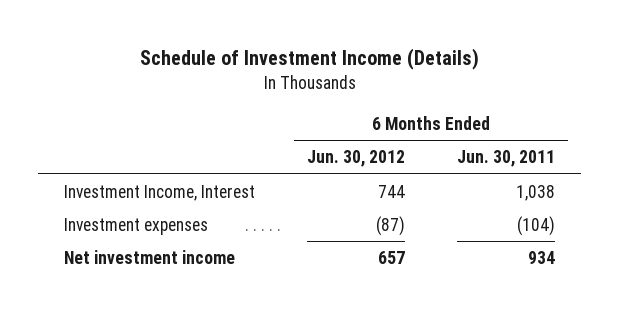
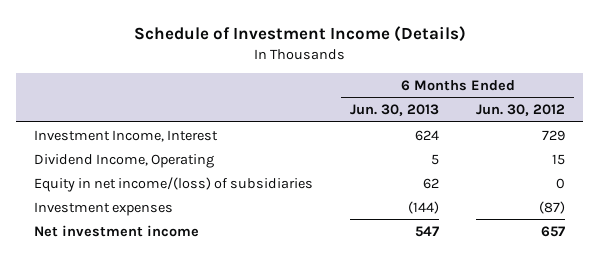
- | 6 Months Ended Jun. 30, 2012 | 6 Months Ended Jun. 30, 2011
+ | 6 Months Ended Jun. 30, 2013 | 6 Months Ended Jun. 30, 2012
- Investment Income, Interest | 744 | 1,038
+ Investment Income, Interest | 624 | 729
+ Dividend Income, Operating | 5 | 15
+ Equity in net income/(loss) of subsidiaries | 62 | 0

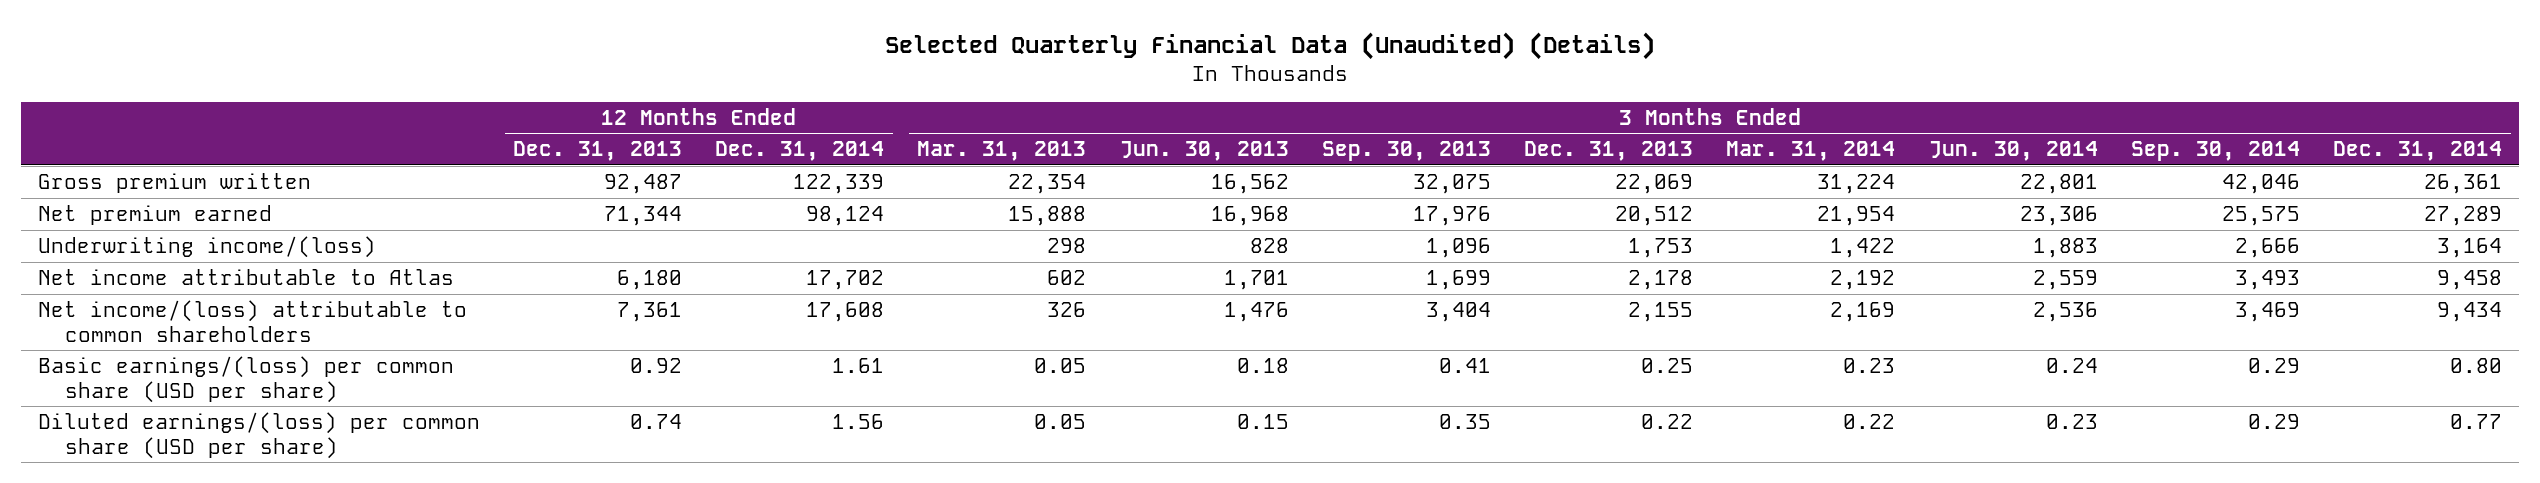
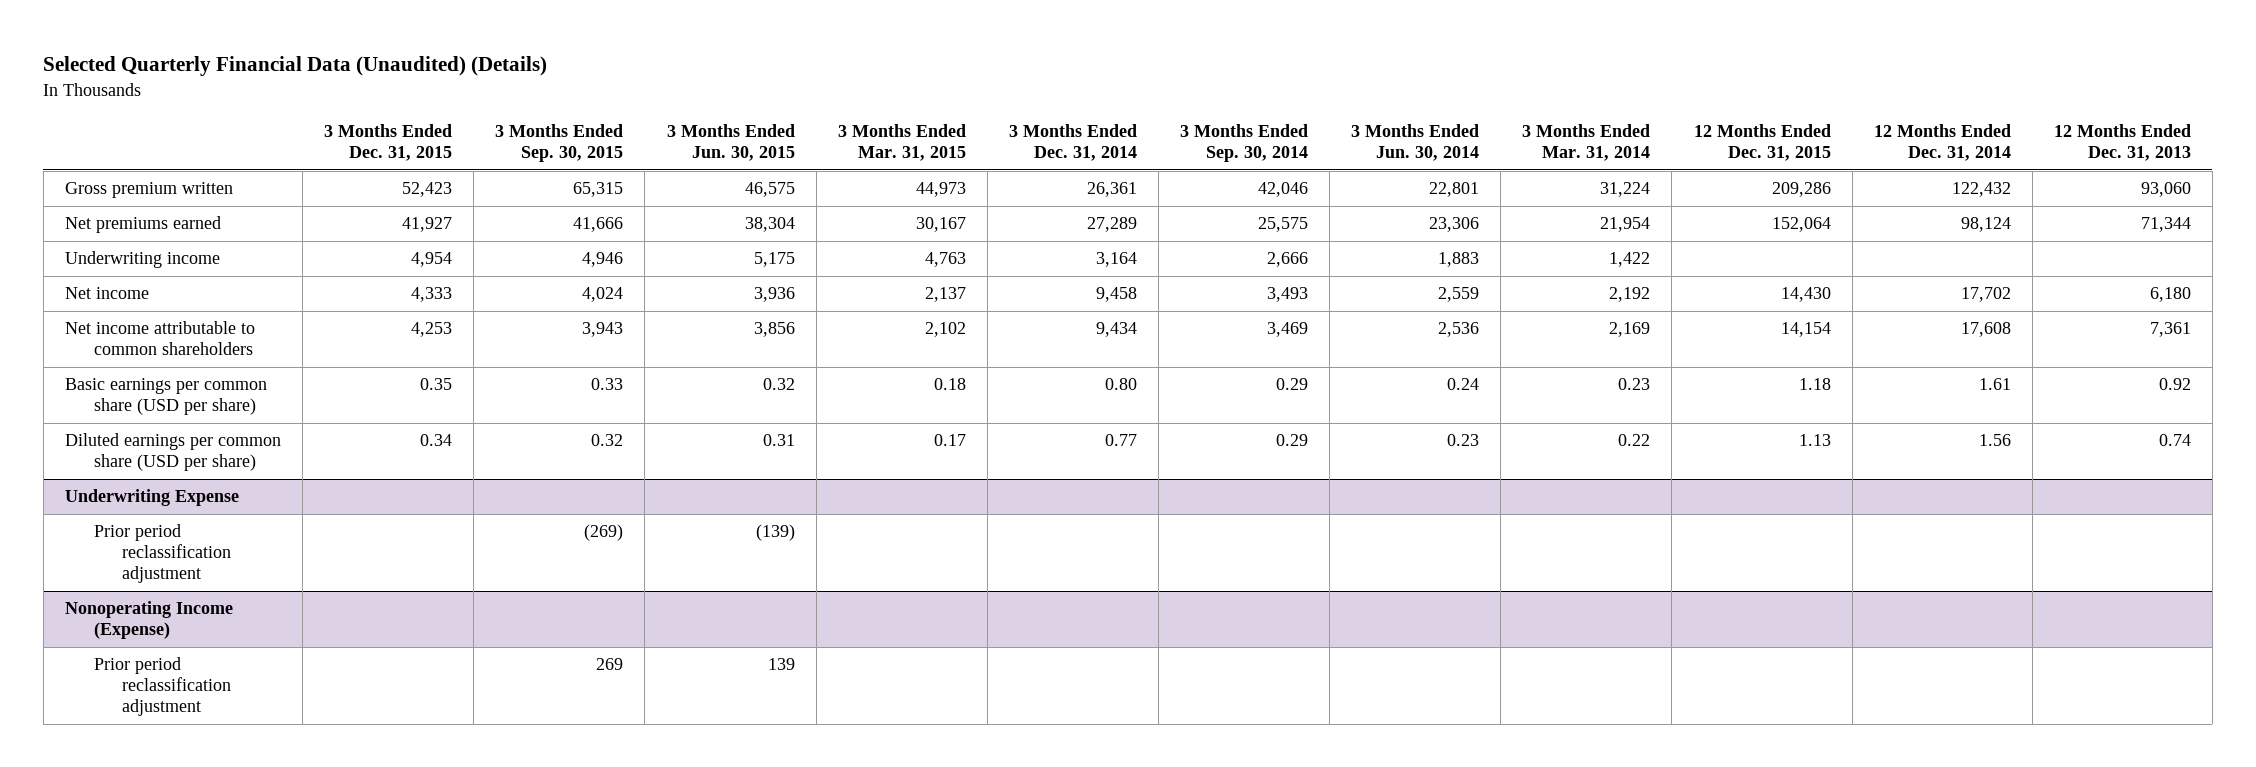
- | 12 Months Ended Dec. 31, 2013 | 12 Months Ended Dec. 31, 2014 | 3 Months Ended Mar. 31, 2013 | 3 Months Ended Jun. 30, 2013 | 3 Months Ended Sep. 30, 2013 | 3 Months Ended Dec. 31, 2013 | 3 Months Ended Mar. 31, 2014 | 3 Months Ended Jun. 30, 2014 | 3 Months Ended Sep. 30, 2014 | 3 Months Ended Dec. 31, 2014
+ | 3 Months Ended Dec. 31, 2015 | 3 Months Ended Sep. 30, 2015 | 3 Months Ended Jun. 30, 2015 | 3 Months Ended Mar. 31, 2015 | 3 Months Ended Dec. 31, 2014 | 3 Months Ended Sep. 30, 2014 | 3 Months Ended Jun. 30, 2014 | 3 Months Ended Mar. 31, 2014 | 12 Months Ended Dec. 31, 2015 | 12 Months Ended Dec. 31, 2014 | 12 Months Ended Dec. 31, 2013
- Gross premium written | 92,487 | 122,339 | 22,354 | 16,562 | 32,075 | 22,069 | 31,224 | 22,801 | 42,046 | 26,361
- Net premium earned | 71,344 | 98,124 | 15,888 | 16,968 | 17,976 | 20,512 | 21,954 | 23,306 | 25,575 | 27,289
- Underwriting income/(loss) | | | 298 | 828 | 1,096 | 1,753 | 1,422 | 1,883 | 2,666 | 3,164
- Net income attributable to Atlas | 6,180 | 17,702 | 602 | 1,701 | 1,699 | 2,178 | 2,192 | 2,559 | 3,493 | 9,458
- Net income/(loss) attributable to common shareholders | 7,361 | 17,608 | 326 | 1,476 | 3,404 | 2,155 | 2,169 | 2,536 | 3,469 | 9,434
- Basic earnings/(loss) per common share (USD per share) | 0.92 | 1.61 | 0.05 | 0.18 | 0.41 | 0.25 | 0.23 | 0.24 | 0.29 | 0.80
- Diluted earnings/(loss) per common share (USD per share) | 0.74 | 1.56 | 0.05 | 0.15 | 0.35 | 0.22 | 0.22 | 0.23 | 0.29 | 0.77
+ Gross premium written | 52,423 | 65,315 | 46,575 | 44,973 | 26,361 | 42,046 | 22,801 | 31,224 | 209,286 | 122,432 | 93,060
+ Net premiums earned | 41,927 | 41,666 | 38,304 | 30,167 | 27,289 | 25,575 | 23,306 | 21,954 | 152,064 | 98,124 | 71,344
+ Underwriting income | 4,954 | 4,946 | 5,175 | 4,763 | 3,164 | 2,666 | 1,883 | 1,422 | | |
+ Net income | 4,333 | 4,024 | 3,936 | 2,137 | 9,458 | 3,493 | 2,559 | 2,192 | 14,430 | 17,702 | 6,180
+ Net income attributable to common shareholders | 4,253 | 3,943 | 3,856 | 2,102 | 9,434 | 3,469 | 2,536 | 2,169 | 14,154 | 17,608 | 7,361
+ Basic earnings per common share (USD per share) | 0.35 | 0.33 | 0.32 | 0.18 | 0.80 | 0.29 | 0.24 | 0.23 | 1.18 | 1.61 | 0.92
+ Diluted earnings per common share (USD per share) | 0.34 | 0.32 | 0.31 | 0.17 | 0.77 | 0.29 | 0.23 | 0.22 | 1.13 | 1.56 | 0.74
+ Underwriting Expense
+ Prior period reclassification adjustment | | (269) | (139) | | | | | | | |
+ Nonoperating Income (Expense)
+ Prior period reclassification adjustment | | 269 | 139 | | | | | | | |

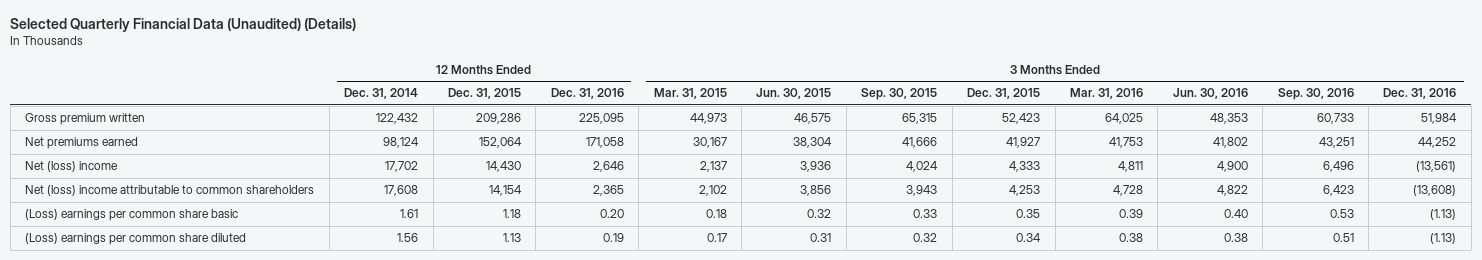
- | 3 Months Ended Dec. 31, 2015 | 3 Months Ended Sep. 30, 2015 | 3 Months Ended Jun. 30, 2015 | 3 Months Ended Mar. 31, 2015 | 3 Months Ended Dec. 31, 2014 | 3 Months Ended Sep. 30, 2014 | 3 Months Ended Jun. 30, 2014 | 3 Months Ended Mar. 31, 2014 | 12 Months Ended Dec. 31, 2015 | 12 Months Ended Dec. 31, 2014 | 12 Months Ended Dec. 31, 2013
+ | 12 Months Ended Dec. 31, 2014 | 12 Months Ended Dec. 31, 2015 | 12 Months Ended Dec. 31, 2016 | 3 Months Ended Mar. 31, 2015 | 3 Months Ended Jun. 30, 2015 | 3 Months Ended Sep. 30, 2015 | 3 Months Ended Dec. 31, 2015 | 3 Months Ended Mar. 31, 2016 | 3 Months Ended Jun. 30, 2016 | 3 Months Ended Sep. 30, 2016 | 3 Months Ended Dec. 31, 2016
- Underwriting income | 4,954 | 4,946 | 5,175 | 4,763 | 3,164 | 2,666 | 1,883 | 1,422 | | |
- Net income | 4,333 | 4,024 | 3,936 | 2,137 | 9,458 | 3,493 | 2,559 | 2,192 | 14,430 | 17,702 | 6,180
- Net income attributable to common shareholders | 4,253 | 3,943 | 3,856 | 2,102 | 9,434 | 3,469 | 2,536 | 2,169 | 14,154 | 17,608 | 7,361
- Basic earnings per common share (USD per share) | 0.35 | 0.33 | 0.32 | 0.18 | 0.80 | 0.29 | 0.24 | 0.23 | 1.18 | 1.61 | 0.92
- Diluted earnings per common share (USD per share) | 0.34 | 0.32 | 0.31 | 0.17 | 0.77 | 0.29 | 0.23 | 0.22 | 1.13 | 1.56 | 0.74
- Underwriting Expense
- Prior period reclassification adjustment | | (269) | (139) | | | | | | | |
- Nonoperating Income (Expense)
- Prior period reclassification adjustment | | 269 | 139 | | | | | | | |
+ Net (loss) income | 17,702 | 14,430 | 2,646 | 2,137 | 3,936 | 4,024 | 4,333 | 4,811 | 4,900 | 6,496 | (13,561)
+ Net (loss) income attributable to common shareholders | 17,608 | 14,154 | 2,365 | 2,102 | 3,856 | 3,943 | 4,253 | 4,728 | 4,822 | 6,423 | (13,608)
+ (Loss) earnings per common share basic | 1.61 | 1.18 | 0.20 | 0.18 | 0.32 | 0.33 | 0.35 | 0.39 | 0.40 | 0.53 | (1.13)
+ (Loss) earnings per common share diluted | 1.56 | 1.13 | 0.19 | 0.17 | 0.31 | 0.32 | 0.34 | 0.38 | 0.38 | 0.51 | (1.13)

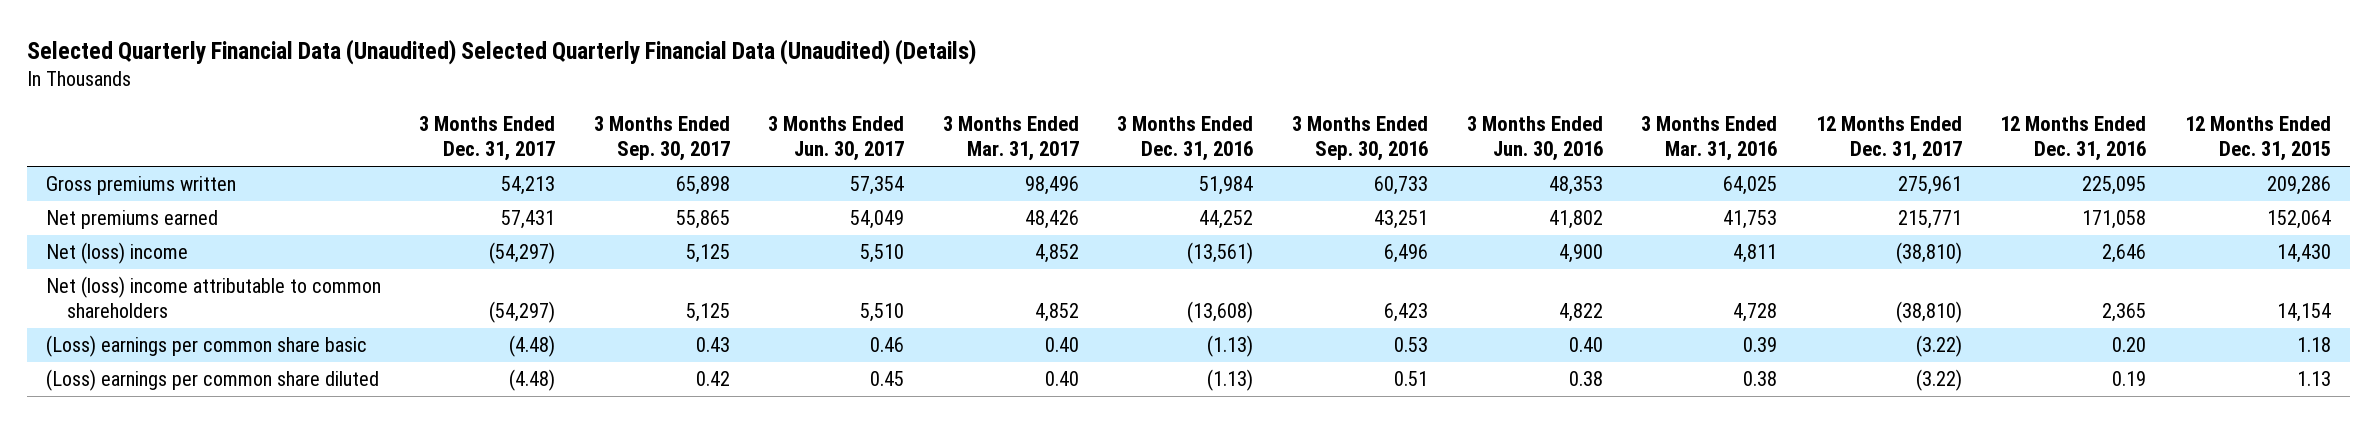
- Selected Quarterly Financial Data (Unaudited) (Details)
+ Selected Quarterly Financial Data (Unaudited) Selected Quarterly Financial Data (Unaudited) (Details)
- | 12 Months Ended Dec. 31, 2014 | 12 Months Ended Dec. 31, 2015 | 12 Months Ended Dec. 31, 2016 | 3 Months Ended Mar. 31, 2015 | 3 Months Ended Jun. 30, 2015 | 3 Months Ended Sep. 30, 2015 | 3 Months Ended Dec. 31, 2015 | 3 Months Ended Mar. 31, 2016 | 3 Months Ended Jun. 30, 2016 | 3 Months Ended Sep. 30, 2016 | 3 Months Ended Dec. 31, 2016
+ | 3 Months Ended Dec. 31, 2017 | 3 Months Ended Sep. 30, 2017 | 3 Months Ended Jun. 30, 2017 | 3 Months Ended Mar. 31, 2017 | 3 Months Ended Dec. 31, 2016 | 3 Months Ended Sep. 30, 2016 | 3 Months Ended Jun. 30, 2016 | 3 Months Ended Mar. 31, 2016 | 12 Months Ended Dec. 31, 2017 | 12 Months Ended Dec. 31, 2016 | 12 Months Ended Dec. 31, 2015
- Gross premium written | 122,432 | 209,286 | 225,095 | 44,973 | 46,575 | 65,315 | 52,423 | 64,025 | 48,353 | 60,733 | 51,984
+ Gross premiums written | 54,213 | 65,898 | 57,354 | 98,496 | 51,984 | 60,733 | 48,353 | 64,025 | 275,961 | 225,095 | 209,286

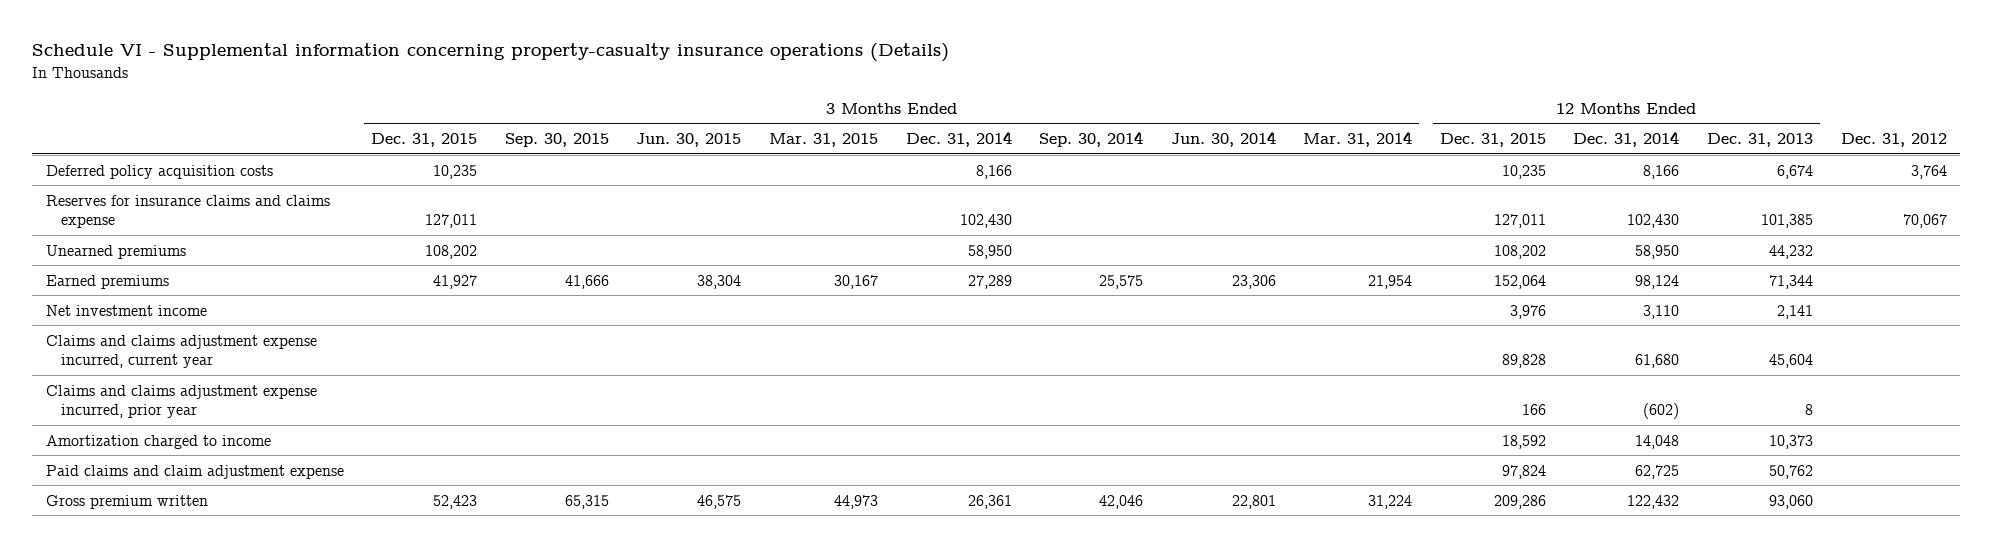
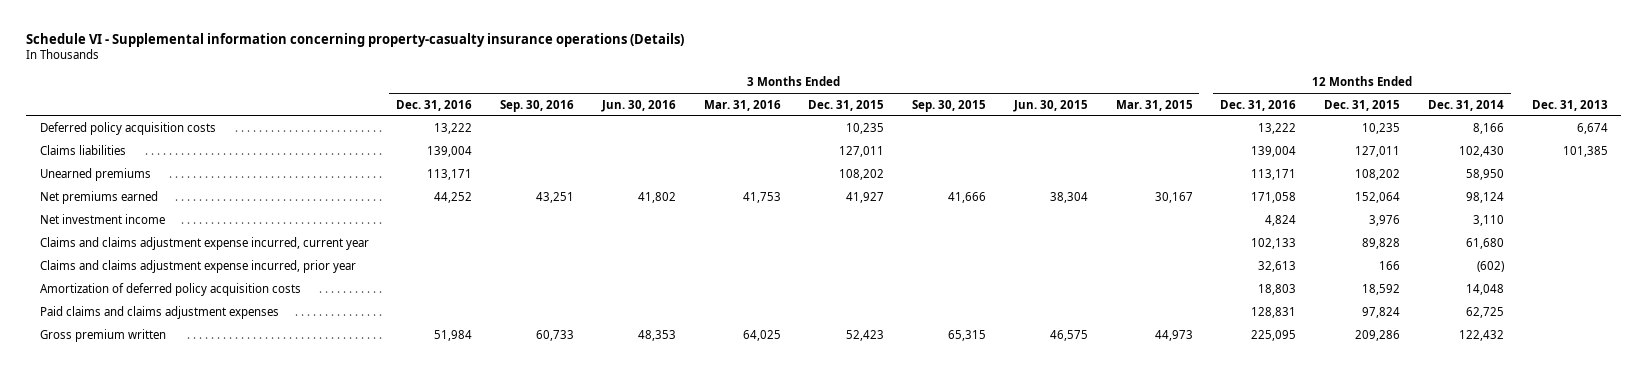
- | 3 Months Ended Dec. 31, 2015 | 3 Months Ended Sep. 30, 2015 | 3 Months Ended Jun. 30, 2015 | 3 Months Ended Mar. 31, 2015 | 3 Months Ended Dec. 31, 2014 | 3 Months Ended Sep. 30, 2014 | 3 Months Ended Jun. 30, 2014 | 3 Months Ended Mar. 31, 2014 | 12 Months Ended Dec. 31, 2015 | 12 Months Ended Dec. 31, 2014 | 12 Months Ended Dec. 31, 2013 | Dec. 31, 2012
+ | 3 Months Ended Dec. 31, 2016 | 3 Months Ended Sep. 30, 2016 | 3 Months Ended Jun. 30, 2016 | 3 Months Ended Mar. 31, 2016 | 3 Months Ended Dec. 31, 2015 | 3 Months Ended Sep. 30, 2015 | 3 Months Ended Jun. 30, 2015 | 3 Months Ended Mar. 31, 2015 | 12 Months Ended Dec. 31, 2016 | 12 Months Ended Dec. 31, 2015 | 12 Months Ended Dec. 31, 2014 | Dec. 31, 2013
- Reserves for insurance claims and claims expense | 127,011 | | | | 102,430 | | | | 127,011 | 102,430 | 101,385 | 70,067
+ Claims liabilities | 139,004 | | | | 127,011 | | | | 139,004 | 127,011 | 102,430 | 101,385
- Earned premiums | 41,927 | 41,666 | 38,304 | 30,167 | 27,289 | 25,575 | 23,306 | 21,954 | 152,064 | 98,124 | 71,344 |
+ Net premiums earned | 44,252 | 43,251 | 41,802 | 41,753 | 41,927 | 41,666 | 38,304 | 30,167 | 171,058 | 152,064 | 98,124 |
- Amortization charged to income | | | | | | | | | 18,592 | 14,048 | 10,373 |
- Paid claims and claim adjustment expense | | | | | | | | | 97,824 | 62,725 | 50,762 |
+ Amortization of deferred policy acquisition costs | | | | | | | | | 18,803 | 18,592 | 14,048 |
+ Paid claims and claims adjustment expenses | | | | | | | | | 128,831 | 97,824 | 62,725 |

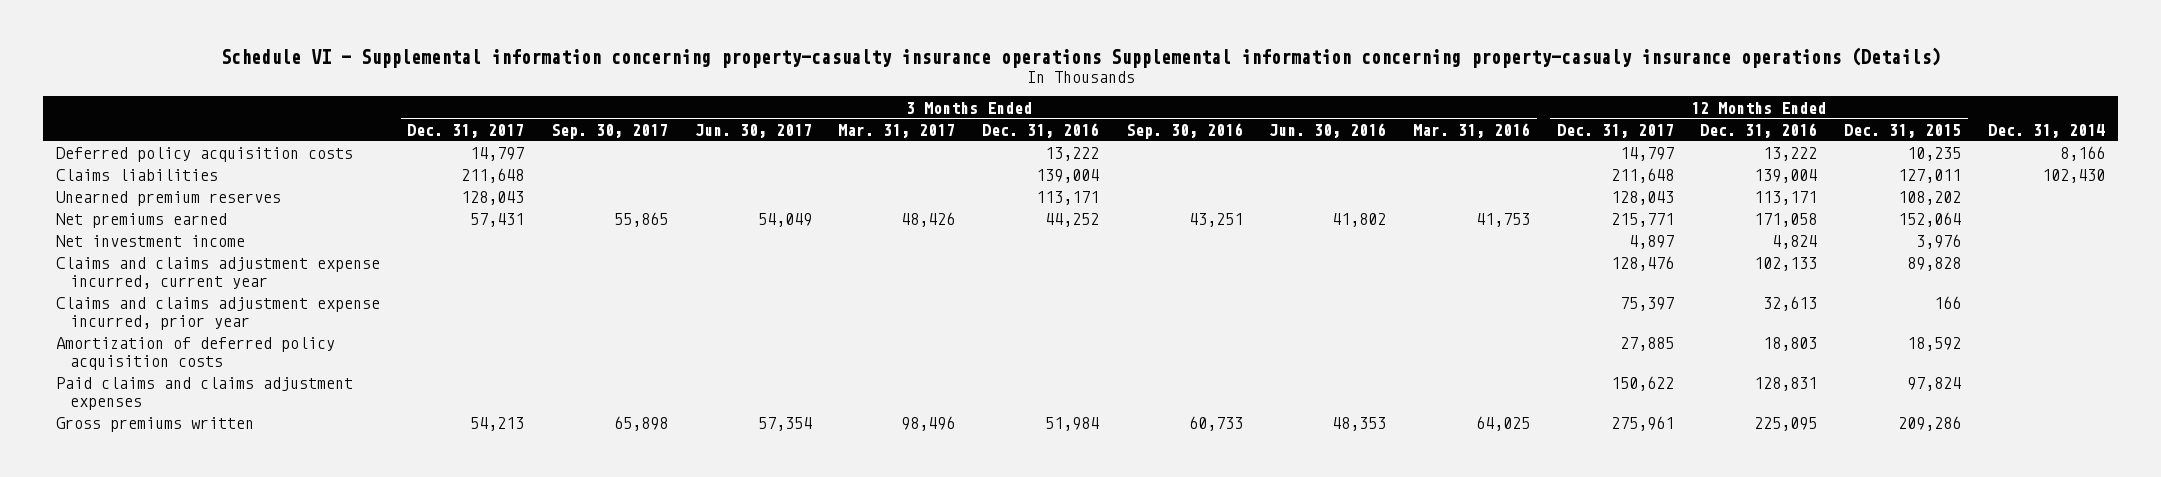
- Schedule VI - Supplemental information concerning property-casualty insurance operations (Details)
+ Schedule VI - Supplemental information concerning property-casualty insurance operations Supplemental information concerning property-casualy insurance operations (Details)
- | 3 Months Ended Dec. 31, 2016 | 3 Months Ended Sep. 30, 2016 | 3 Months Ended Jun. 30, 2016 | 3 Months Ended Mar. 31, 2016 | 3 Months Ended Dec. 31, 2015 | 3 Months Ended Sep. 30, 2015 | 3 Months Ended Jun. 30, 2015 | 3 Months Ended Mar. 31, 2015 | 12 Months Ended Dec. 31, 2016 | 12 Months Ended Dec. 31, 2015 | 12 Months Ended Dec. 31, 2014 | Dec. 31, 2013
+ | 3 Months Ended Dec. 31, 2017 | 3 Months Ended Sep. 30, 2017 | 3 Months Ended Jun. 30, 2017 | 3 Months Ended Mar. 31, 2017 | 3 Months Ended Dec. 31, 2016 | 3 Months Ended Sep. 30, 2016 | 3 Months Ended Jun. 30, 2016 | 3 Months Ended Mar. 31, 2016 | 12 Months Ended Dec. 31, 2017 | 12 Months Ended Dec. 31, 2016 | 12 Months Ended Dec. 31, 2015 | Dec. 31, 2014
- Unearned premiums | 113,171 | | | | 108,202 | | | | 113,171 | 108,202 | 58,950 |
+ Unearned premium reserves | 128,043 | | | | 113,171 | | | | 128,043 | 113,171 | 108,202 |
- Gross premium written | 51,984 | 60,733 | 48,353 | 64,025 | 52,423 | 65,315 | 46,575 | 44,973 | 225,095 | 209,286 | 122,432 |
+ Gross premiums written | 54,213 | 65,898 | 57,354 | 98,496 | 51,984 | 60,733 | 48,353 | 64,025 | 275,961 | 225,095 | 209,286 |

